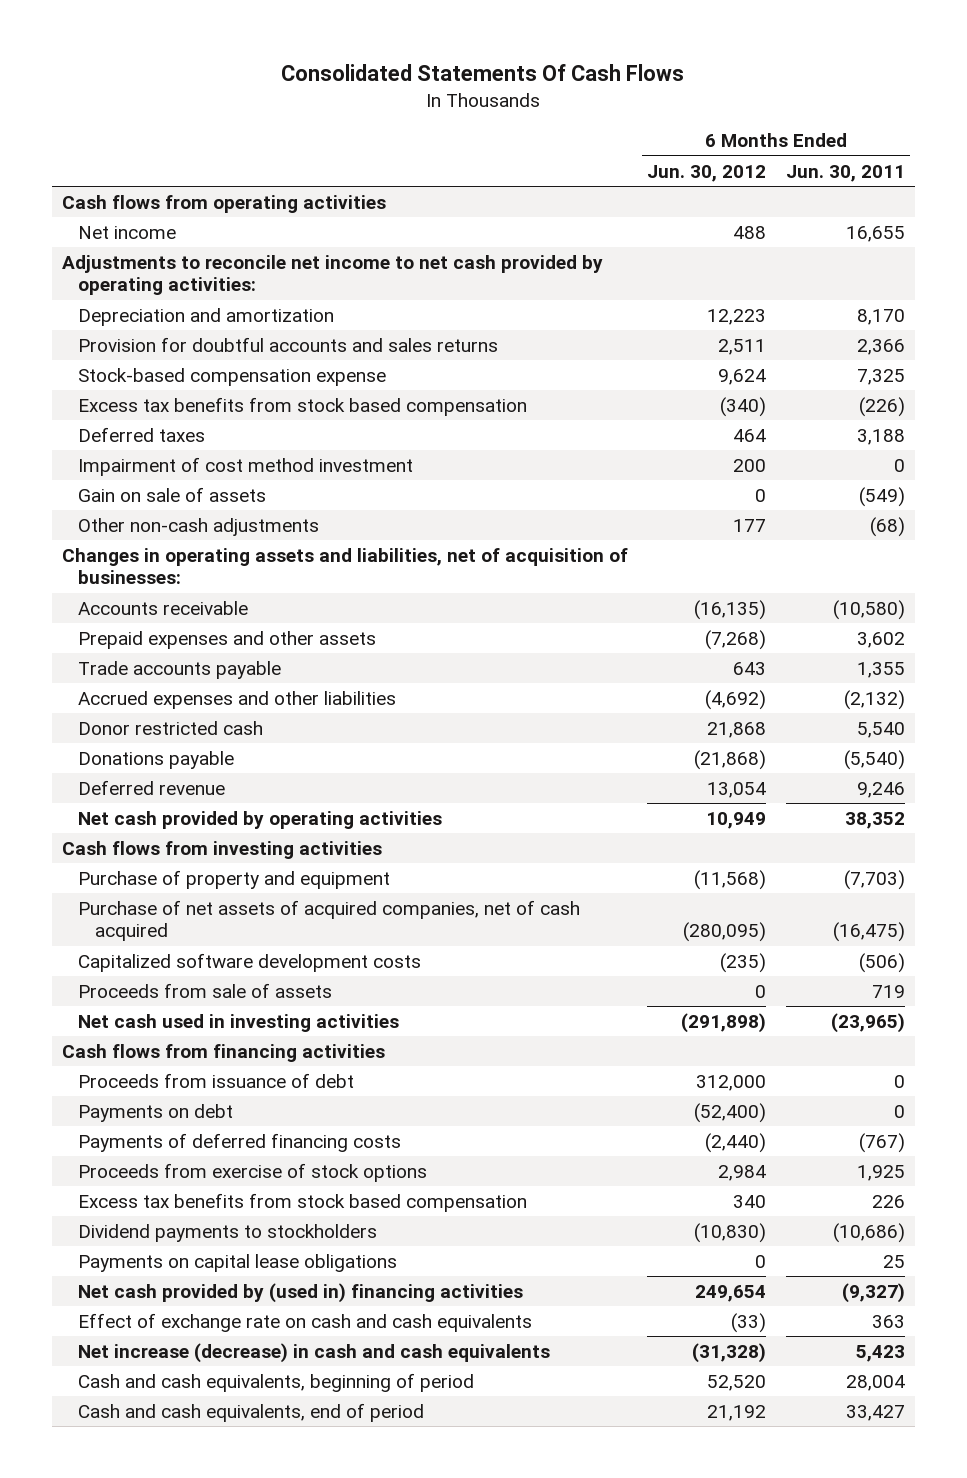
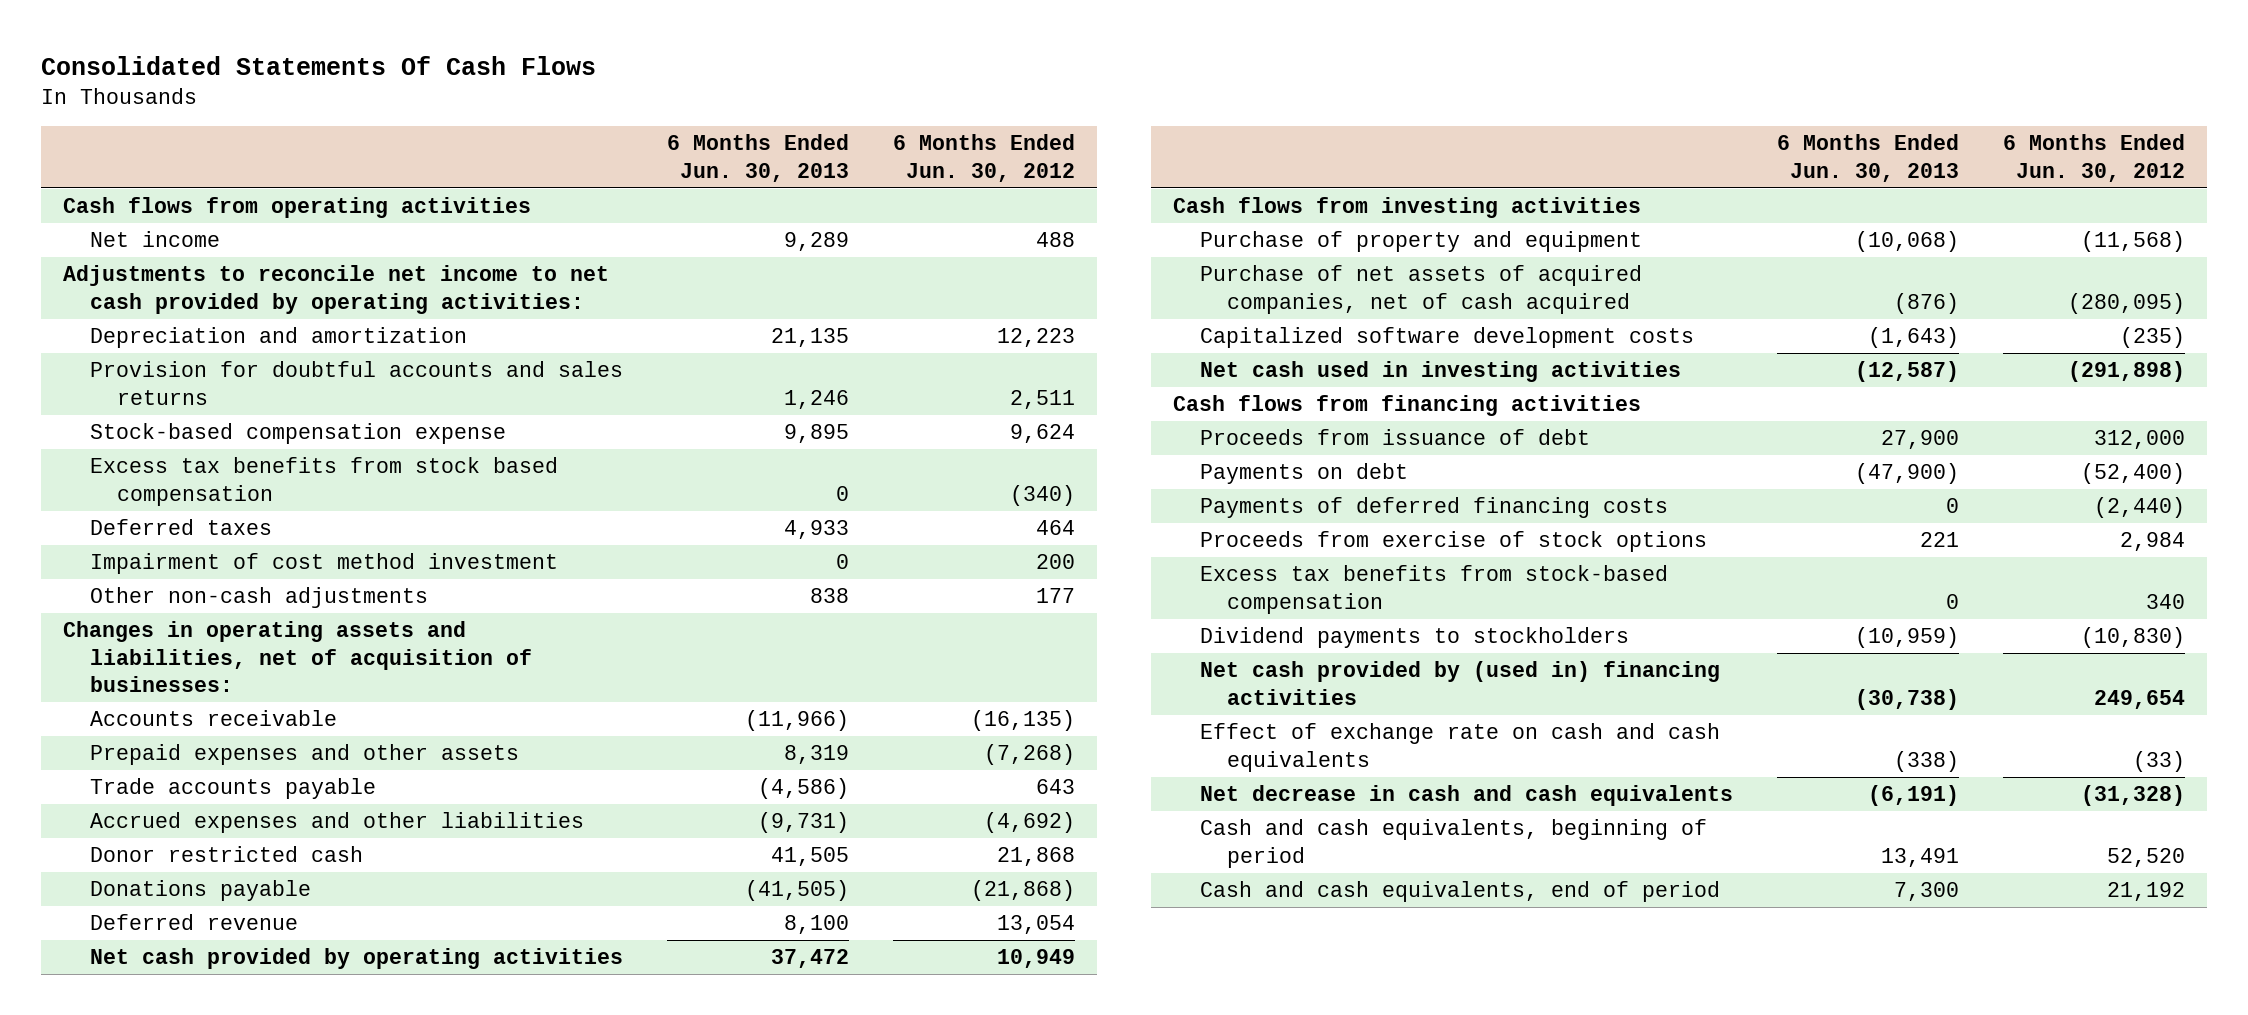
- | 6 Months Ended Jun. 30, 2012 | 6 Months Ended Jun. 30, 2011
+ | 6 Months Ended Jun. 30, 2013 | 6 Months Ended Jun. 30, 2012
- Gain on sale of assets | 0 | (549)
- Proceeds from sale of assets | 0 | 719
- Excess tax benefits from stock based compensation | 340 | 226
+ Excess tax benefits from stock-based compensation | 0 | 340
- Payments on capital lease obligations | 0 | 25
- Net increase (decrease) in cash and cash equivalents | (31,328) | 5,423
+ Net decrease in cash and cash equivalents | (6,191) | (31,328)

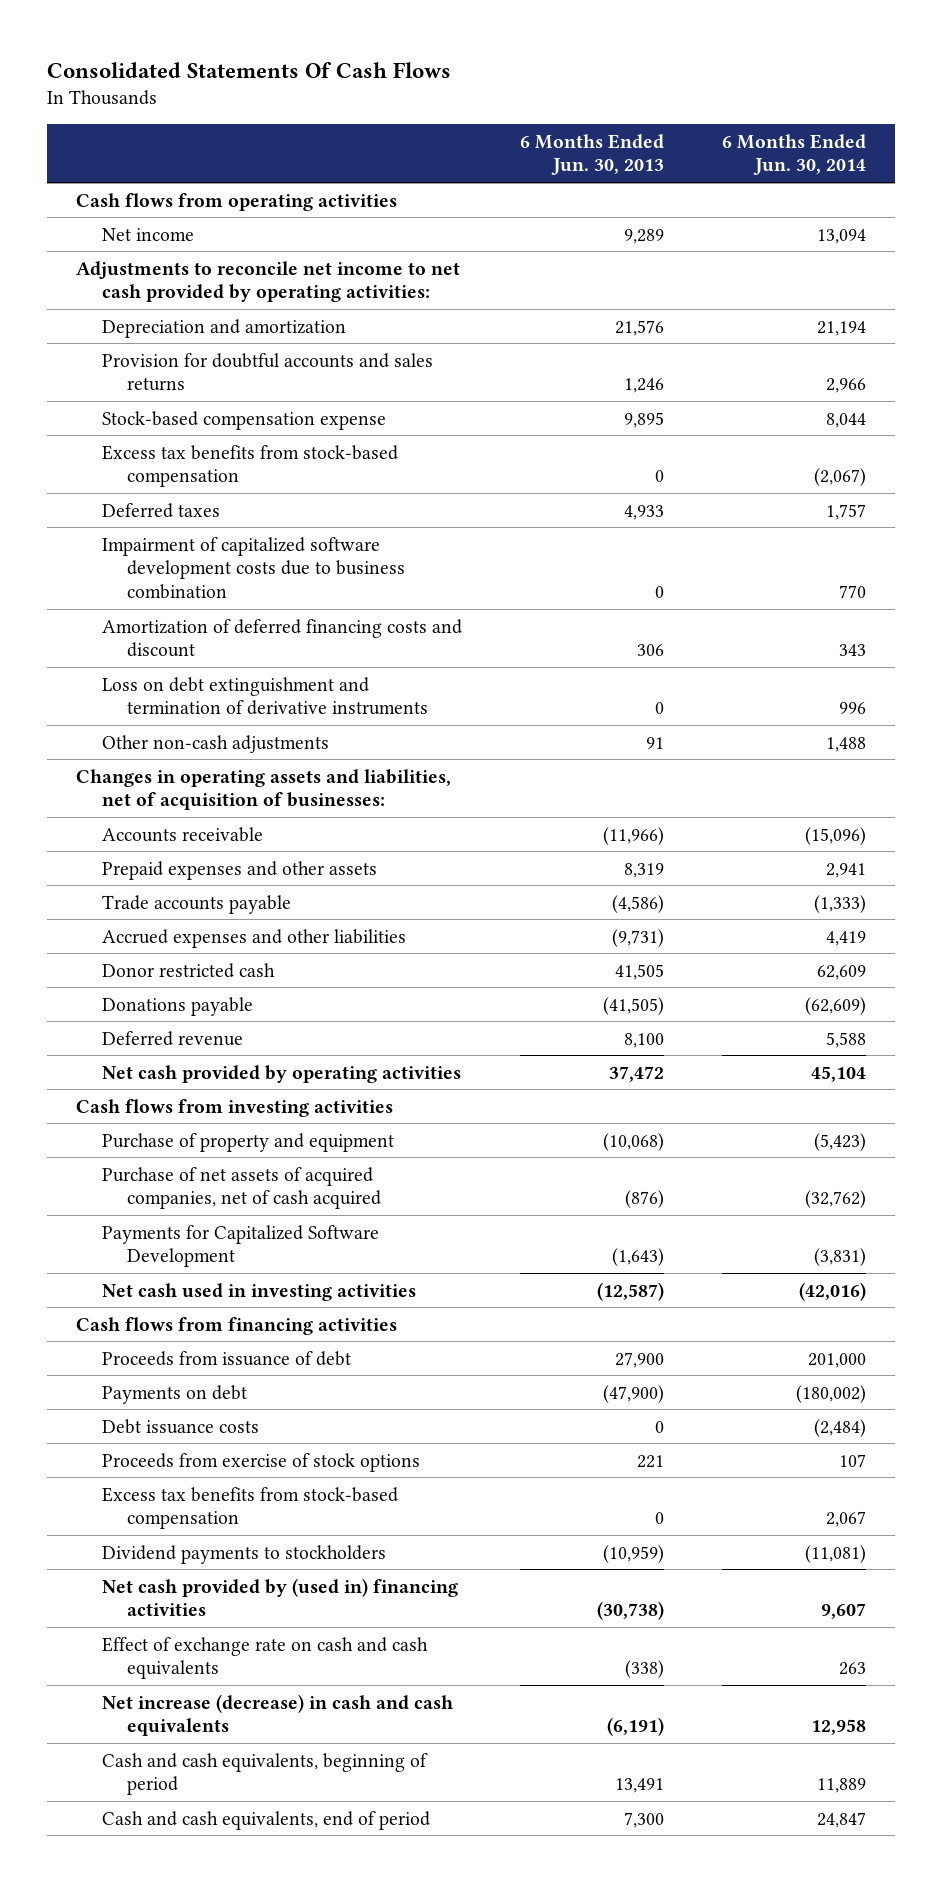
- | 6 Months Ended Jun. 30, 2013 | 6 Months Ended Jun. 30, 2012
+ | 6 Months Ended Jun. 30, 2013 | 6 Months Ended Jun. 30, 2014
- Depreciation and amortization | 21,135 | 12,223
+ Depreciation and amortization | 21,576 | 21,194
- Excess tax benefits from stock based compensation | 0 | (340)
+ Excess tax benefits from stock-based compensation | 0 | (2,067)
- Impairment of cost method investment | 0 | 200
- Other non-cash adjustments | 838 | 177
+ Impairment of capitalized software development costs due to business combination | 0 | 770
+ Amortization of deferred financing costs and discount | 306 | 343
+ Loss on debt extinguishment and termination of derivative instruments | 0 | 996
+ Other non-cash adjustments | 91 | 1,488
- Capitalized software development costs | (1,643) | (235)
+ Payments for Capitalized Software Development | (1,643) | (3,831)
- Payments of deferred financing costs | 0 | (2,440)
+ Debt issuance costs | 0 | (2,484)
- Net decrease in cash and cash equivalents | (6,191) | (31,328)
+ Net increase (decrease) in cash and cash equivalents | (6,191) | 12,958

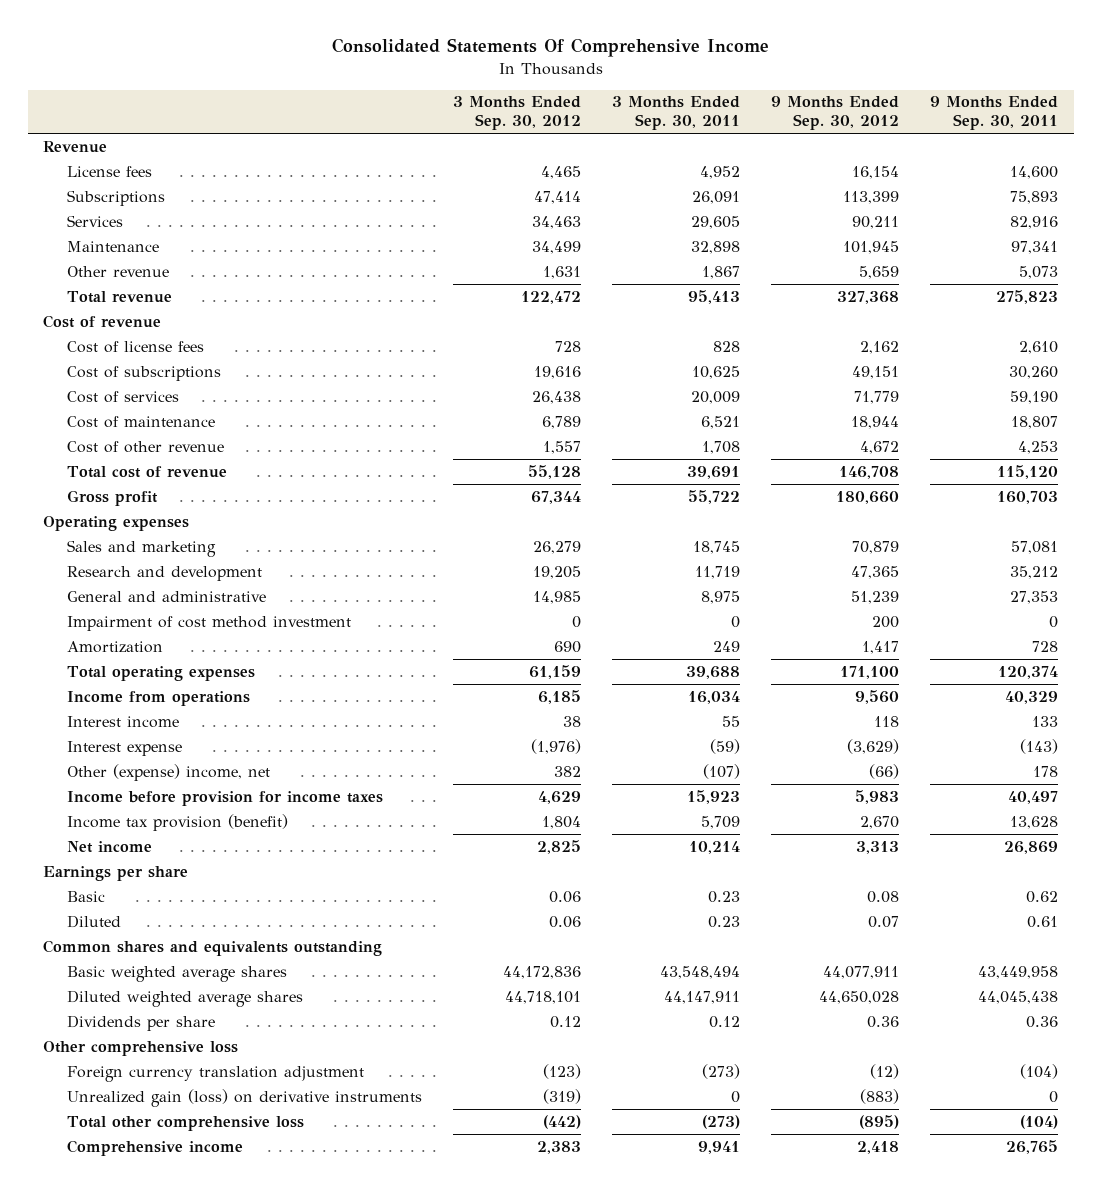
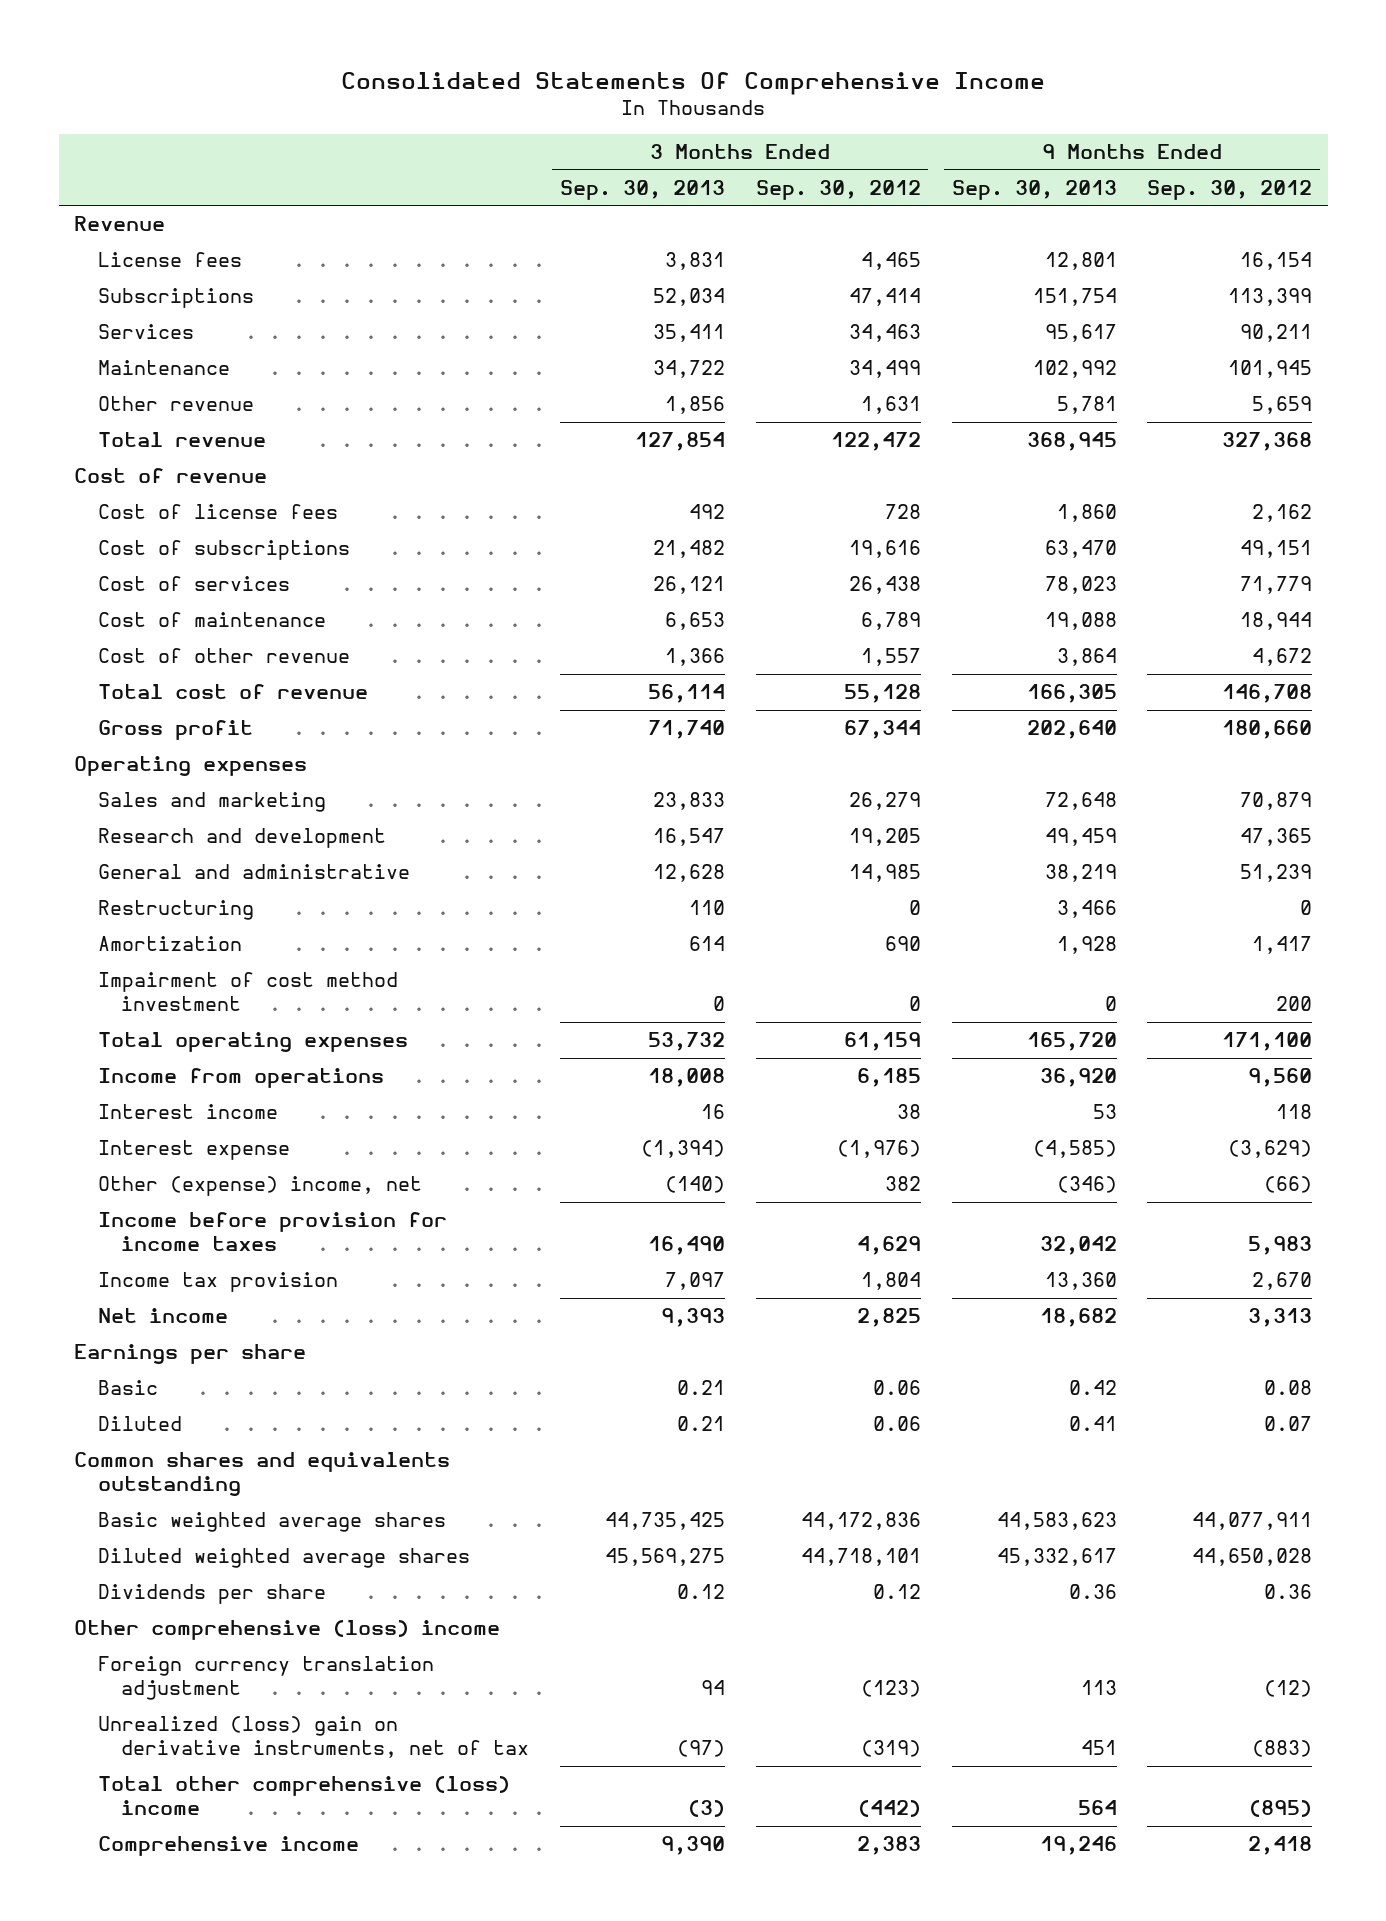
- | 3 Months Ended Sep. 30, 2012 | 3 Months Ended Sep. 30, 2011 | 9 Months Ended Sep. 30, 2012 | 9 Months Ended Sep. 30, 2011
+ | 3 Months Ended Sep. 30, 2013 | 3 Months Ended Sep. 30, 2012 | 9 Months Ended Sep. 30, 2013 | 9 Months Ended Sep. 30, 2012
+ Restructuring | 110 | 0 | 3,466 | 0
moved down: Impairment of cost method investment | 0 | 0 | 0 | 200
- Income tax provision (benefit) | 1,804 | 5,709 | 2,670 | 13,628
+ Income tax provision | 7,097 | 1,804 | 13,360 | 2,670
- Other comprehensive loss
+ Other comprehensive (loss) income
- Unrealized gain (loss) on derivative instruments | (319) | 0 | (883) | 0
- Total other comprehensive loss | (442) | (273) | (895) | (104)
+ Unrealized (loss) gain on derivative instruments, net of tax | (97) | (319) | 451 | (883)
+ Total other comprehensive (loss) income | (3) | (442) | 564 | (895)

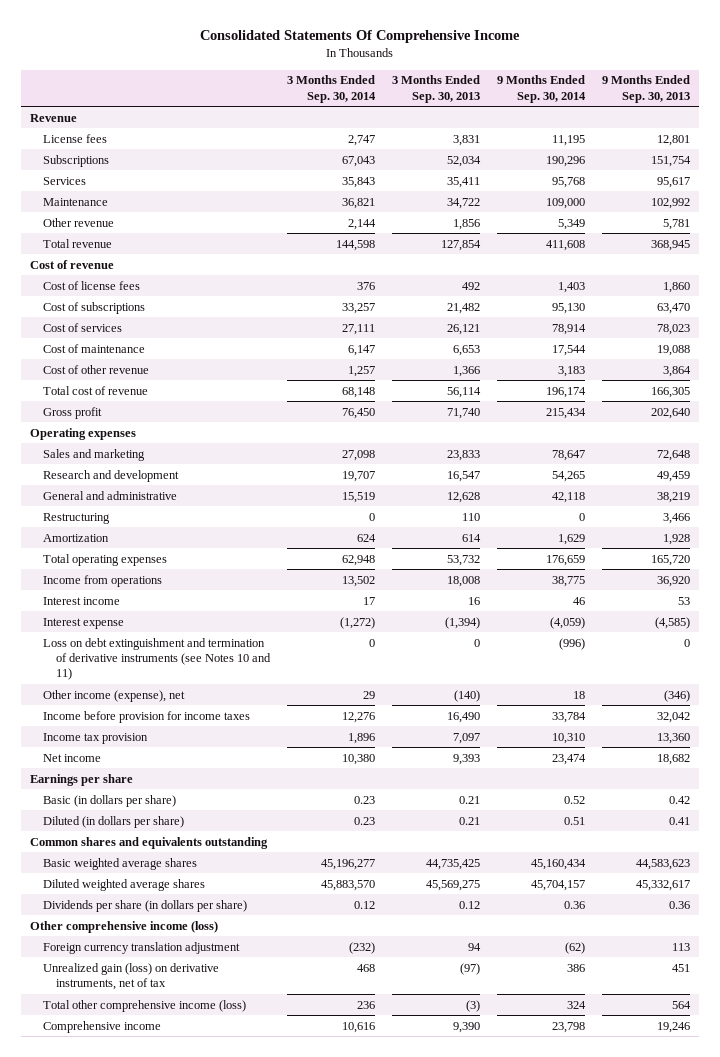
- | 3 Months Ended Sep. 30, 2013 | 3 Months Ended Sep. 30, 2012 | 9 Months Ended Sep. 30, 2013 | 9 Months Ended Sep. 30, 2012
+ | 3 Months Ended Sep. 30, 2014 | 3 Months Ended Sep. 30, 2013 | 9 Months Ended Sep. 30, 2014 | 9 Months Ended Sep. 30, 2013
- Impairment of cost method investment | 0 | 0 | 0 | 200
- Other (expense) income, net | (140) | 382 | (346) | (66)
+ Loss on debt extinguishment and termination of derivative instruments (see Notes 10 and 11) | 0 | 0 | (996) | 0
+ Other income (expense), net | 29 | (140) | 18 | (346)
- Basic | 0.21 | 0.06 | 0.42 | 0.08
- Diluted | 0.21 | 0.06 | 0.41 | 0.07
+ Basic (in dollars per share) | 0.23 | 0.21 | 0.52 | 0.42
+ Diluted (in dollars per share) | 0.23 | 0.21 | 0.51 | 0.41
- Dividends per share | 0.12 | 0.12 | 0.36 | 0.36
- Other comprehensive (loss) income
+ Dividends per share (in dollars per share) | 0.12 | 0.12 | 0.36 | 0.36
+ Other comprehensive income (loss)
- Unrealized (loss) gain on derivative instruments, net of tax | (97) | (319) | 451 | (883)
- Total other comprehensive (loss) income | (3) | (442) | 564 | (895)
+ Unrealized gain (loss) on derivative instruments, net of tax | 468 | (97) | 386 | 451
+ Total other comprehensive income (loss) | 236 | (3) | 324 | 564

